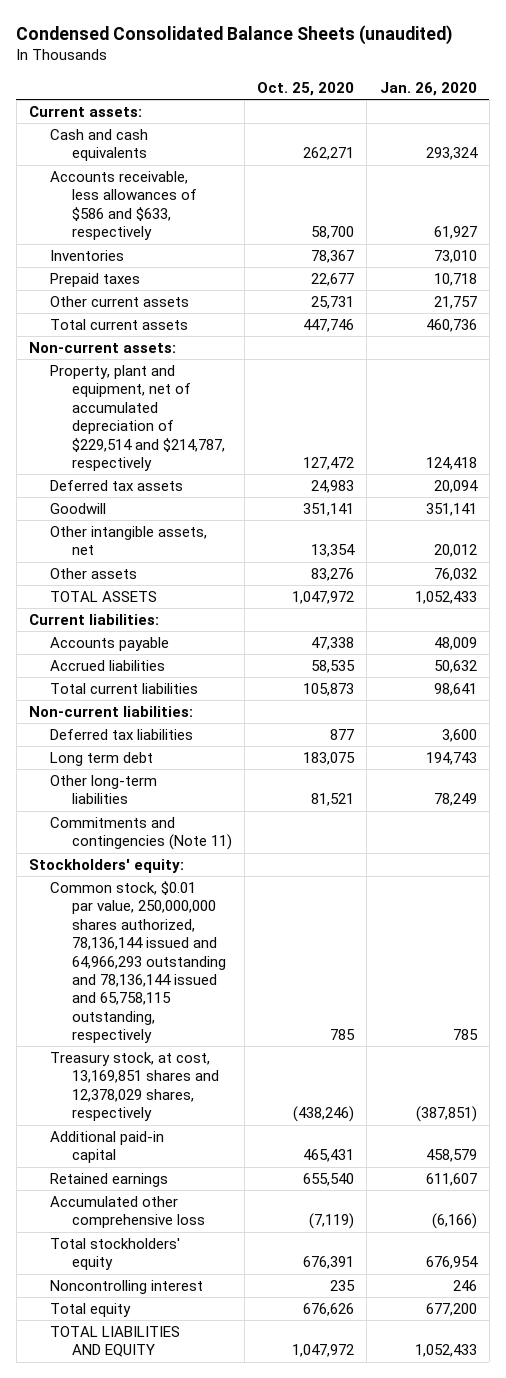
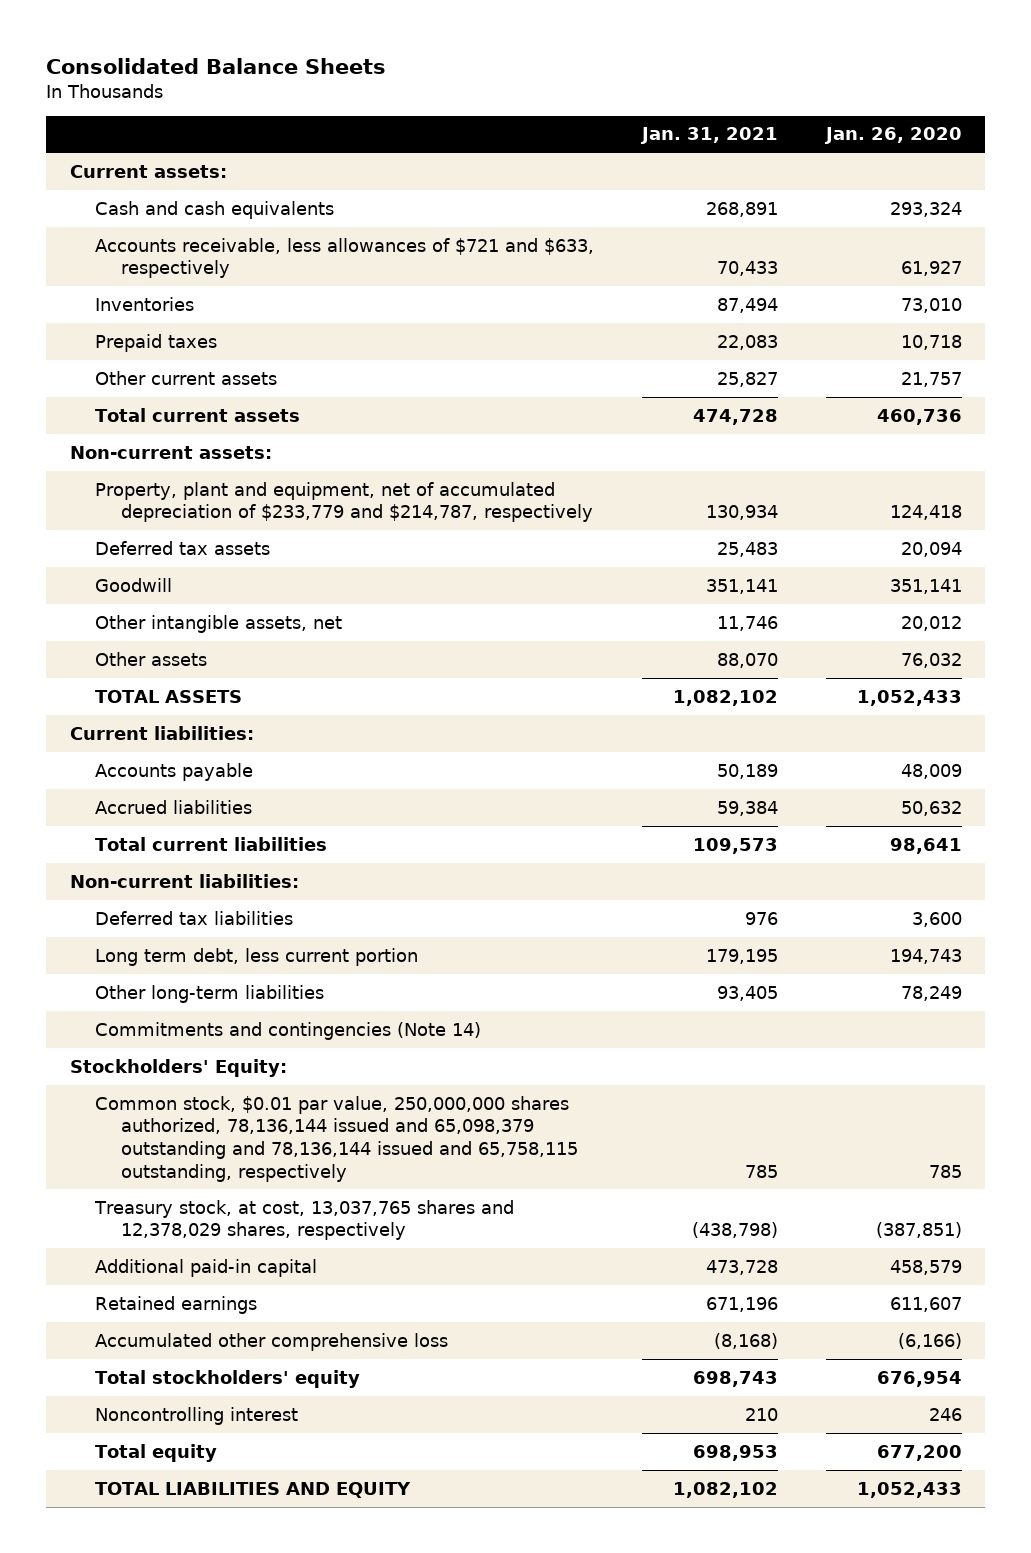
- Condensed Consolidated Balance Sheets (unaudited)
+ Consolidated Balance Sheets
- | Oct. 25, 2020 | Jan. 26, 2020
+ | Jan. 31, 2021 | Jan. 26, 2020
- Accounts receivable, less allowances of $586 and $633, respectively | 58,700 | 61,927
+ Accounts receivable, less allowances of $721 and $633, respectively | 70,433 | 61,927
- Property, plant and equipment, net of accumulated depreciation of $229,514 and $214,787, respectively | 127,472 | 124,418
+ Property, plant and equipment, net of accumulated depreciation of $233,779 and $214,787, respectively | 130,934 | 124,418
- Long term debt | 183,075 | 194,743
+ Long term debt, less current portion | 179,195 | 194,743
- Commitments and contingencies (Note 11)
- Stockholders' equity:
- Common stock, $0.01 par value, 250,000,000 shares authorized, 78,136,144 issued and 64,966,293 outstanding and 78,136,144 issued and 65,758,115 outstanding, respectively | 785 | 785
- Treasury stock, at cost, 13,169,851 shares and 12,378,029 shares, respectively | (438,246) | (387,851)
+ Commitments and contingencies (Note 14)
+ Stockholders' Equity:
+ Common stock, $0.01 par value, 250,000,000 shares authorized, 78,136,144 issued and 65,098,379 outstanding and 78,136,144 issued and 65,758,115 outstanding, respectively | 785 | 785
+ Treasury stock, at cost, 13,037,765 shares and 12,378,029 shares, respectively | (438,798) | (387,851)

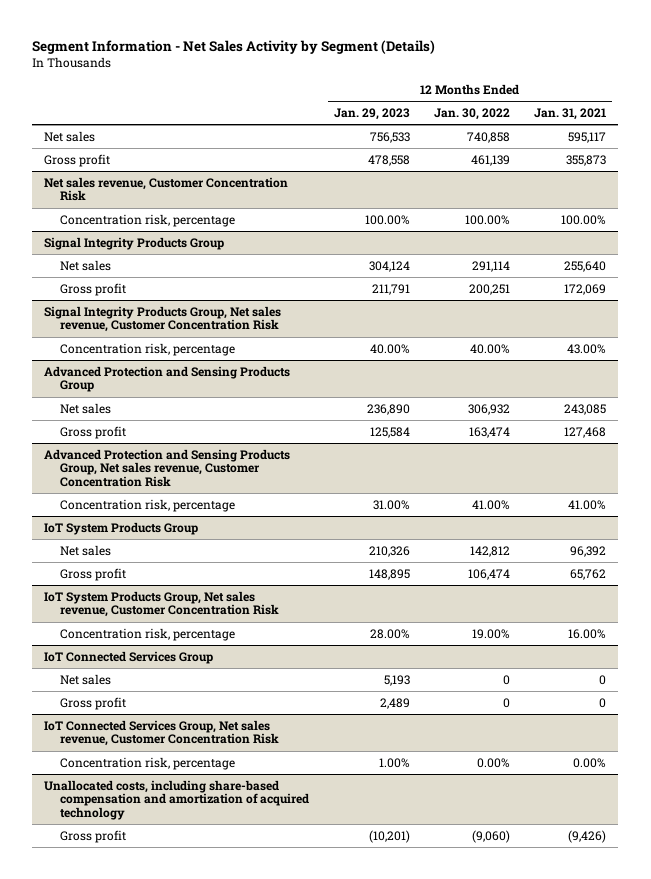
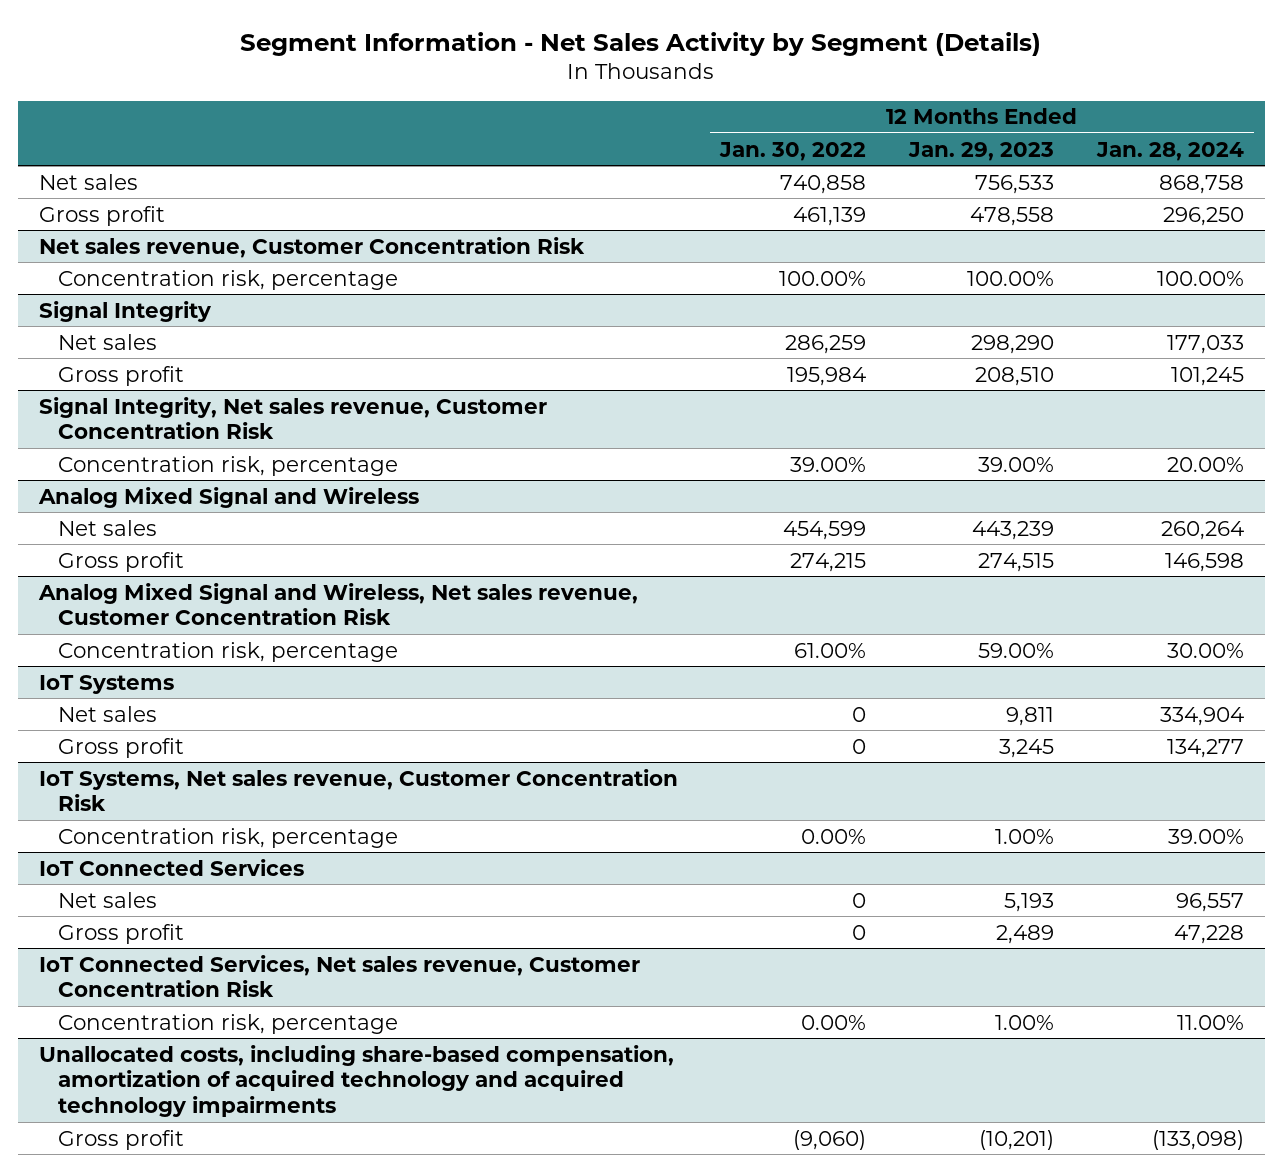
- | 12 Months Ended Jan. 29, 2023 | 12 Months Ended Jan. 30, 2022 | 12 Months Ended Jan. 31, 2021
+ | 12 Months Ended Jan. 30, 2022 | 12 Months Ended Jan. 29, 2023 | 12 Months Ended Jan. 28, 2024
- Signal Integrity Products Group
- Net sales | 304,124 | 291,114 | 255,640
- Gross profit | 211,791 | 200,251 | 172,069
- Signal Integrity Products Group, Net sales revenue, Customer Concentration Risk
- Concentration risk, percentage | 40.00% | 40.00% | 43.00%
- Advanced Protection and Sensing Products Group
- Net sales | 236,890 | 306,932 | 243,085
- Gross profit | 125,584 | 163,474 | 127,468
- Advanced Protection and Sensing Products Group, Net sales revenue, Customer Concentration Risk
- Concentration risk, percentage | 31.00% | 41.00% | 41.00%
- IoT System Products Group
- Net sales | 210,326 | 142,812 | 96,392
- Gross profit | 148,895 | 106,474 | 65,762
- IoT System Products Group, Net sales revenue, Customer Concentration Risk
- Concentration risk, percentage | 28.00% | 19.00% | 16.00%
- IoT Connected Services Group
+ Signal Integrity
+ Net sales | 286,259 | 298,290 | 177,033
+ Gross profit | 195,984 | 208,510 | 101,245
+ Signal Integrity, Net sales revenue, Customer Concentration Risk
+ Concentration risk, percentage | 39.00% | 39.00% | 20.00%
+ Analog Mixed Signal and Wireless
+ Net sales | 454,599 | 443,239 | 260,264
+ Gross profit | 274,215 | 274,515 | 146,598
+ Analog Mixed Signal and Wireless, Net sales revenue, Customer Concentration Risk
+ Concentration risk, percentage | 61.00% | 59.00% | 30.00%
+ IoT Systems
+ Net sales | 0 | 9,811 | 334,904
+ Gross profit | 0 | 3,245 | 134,277
+ IoT Systems, Net sales revenue, Customer Concentration Risk
+ Concentration risk, percentage | 0.00% | 1.00% | 39.00%
+ IoT Connected Services
- IoT Connected Services Group, Net sales revenue, Customer Concentration Risk
+ IoT Connected Services, Net sales revenue, Customer Concentration Risk
- Unallocated costs, including share-based compensation and amortization of acquired technology
+ Unallocated costs, including share-based compensation, amortization of acquired technology and acquired technology impairments

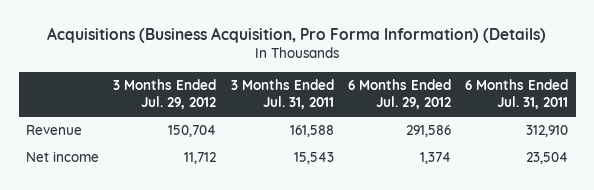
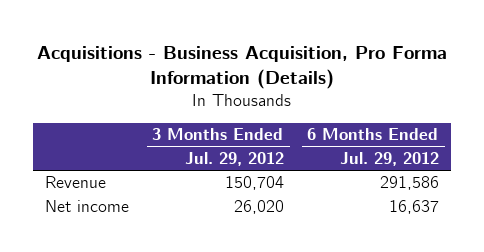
- Acquisitions (Business Acquisition, Pro Forma Information) (Details)
+ Acquisitions - Business Acquisition, Pro Forma Information (Details)
- | 3 Months Ended Jul. 29, 2012 | 3 Months Ended Jul. 31, 2011 | 6 Months Ended Jul. 29, 2012 | 6 Months Ended Jul. 31, 2011
+ | 3 Months Ended Jul. 29, 2012 | 6 Months Ended Jul. 29, 2012
- Net income | 11,712 | 15,543 | 1,374 | 23,504
+ Net income | 26,020 | 16,637

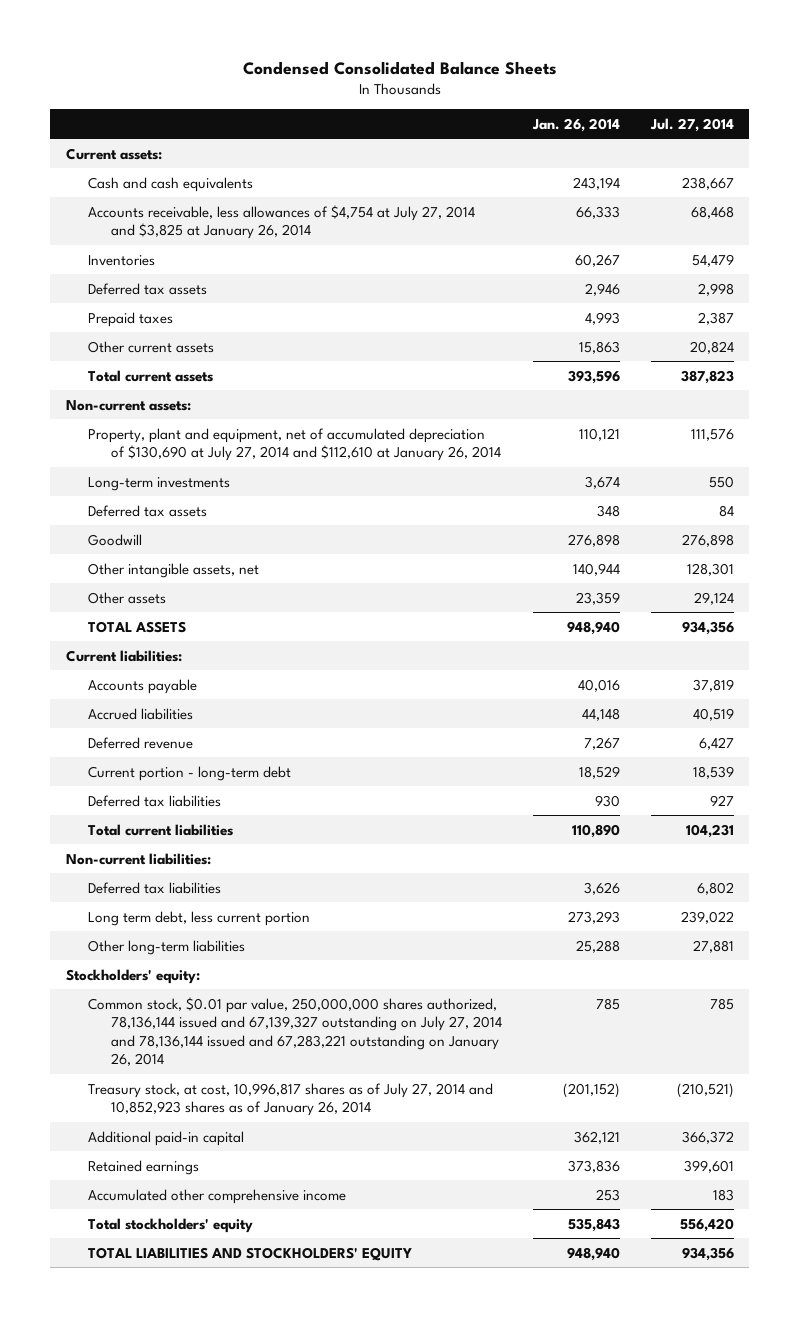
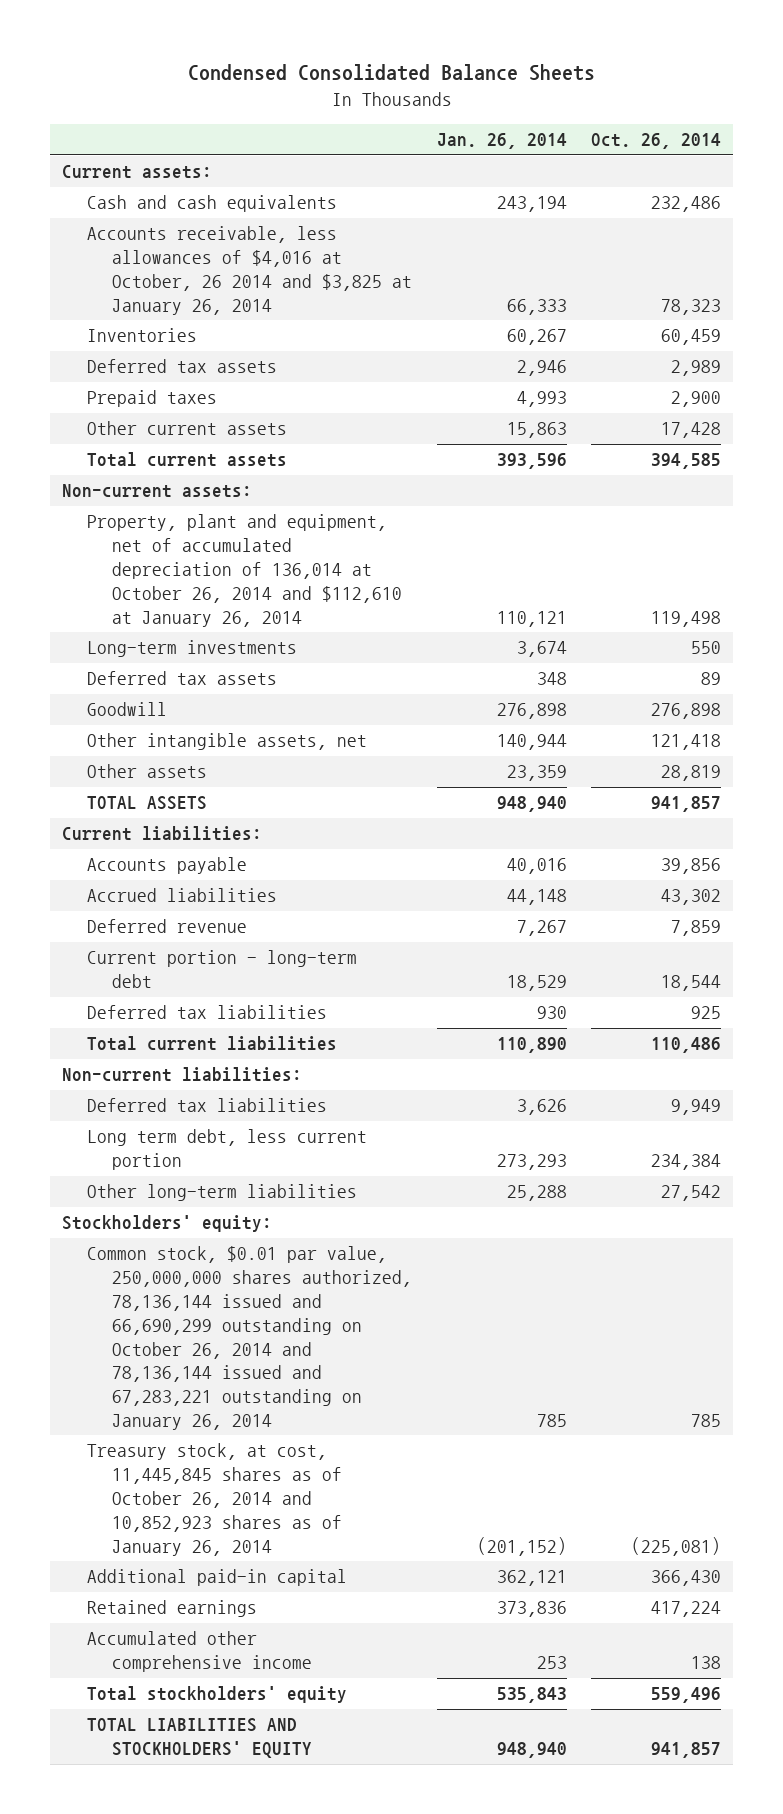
- | Jan. 26, 2014 | Jul. 27, 2014
+ | Jan. 26, 2014 | Oct. 26, 2014
- Accounts receivable, less allowances of $4,754 at July 27, 2014 and $3,825 at January 26, 2014 | 66,333 | 68,468
+ Accounts receivable, less allowances of $4,016 at October, 26 2014 and $3,825 at January 26, 2014 | 66,333 | 78,323
- Property, plant and equipment, net of accumulated depreciation of $130,690 at July 27, 2014 and $112,610 at January 26, 2014 | 110,121 | 111,576
+ Property, plant and equipment, net of accumulated depreciation of 136,014 at October 26, 2014 and $112,610 at January 26, 2014 | 110,121 | 119,498
- Common stock, $0.01 par value, 250,000,000 shares authorized, 78,136,144 issued and 67,139,327 outstanding on July 27, 2014 and 78,136,144 issued and 67,283,221 outstanding on January 26, 2014 | 785 | 785
- Treasury stock, at cost, 10,996,817 shares as of July 27, 2014 and 10,852,923 shares as of January 26, 2014 | (201,152) | (210,521)
+ Common stock, $0.01 par value, 250,000,000 shares authorized, 78,136,144 issued and 66,690,299 outstanding on October 26, 2014 and 78,136,144 issued and 67,283,221 outstanding on January 26, 2014 | 785 | 785
+ Treasury stock, at cost, 11,445,845 shares as of October 26, 2014 and 10,852,923 shares as of January 26, 2014 | (201,152) | (225,081)

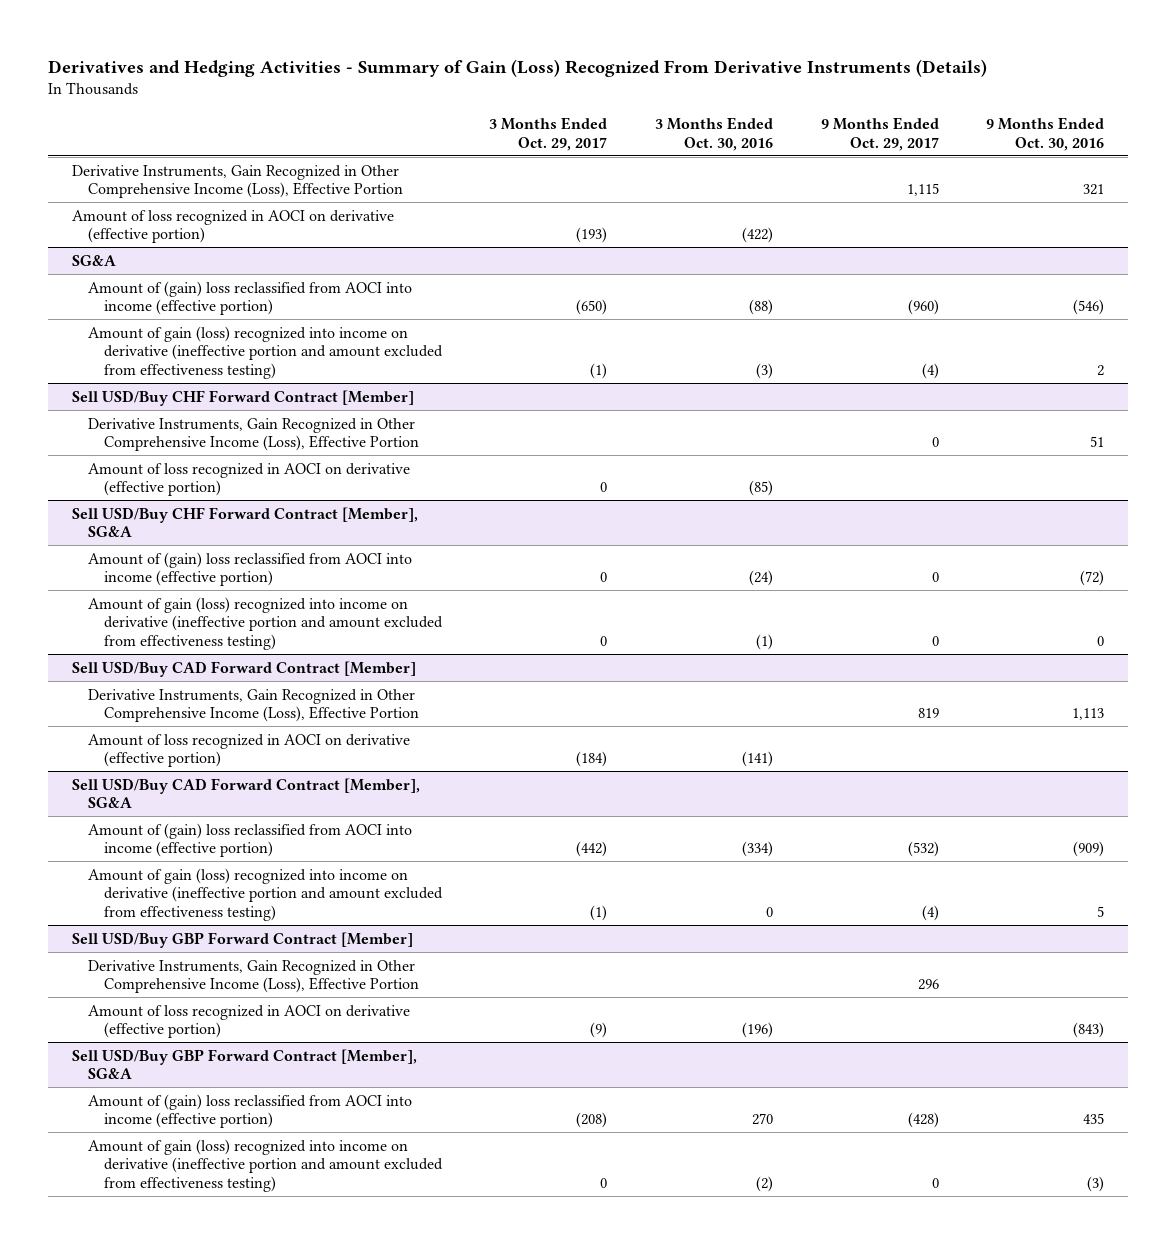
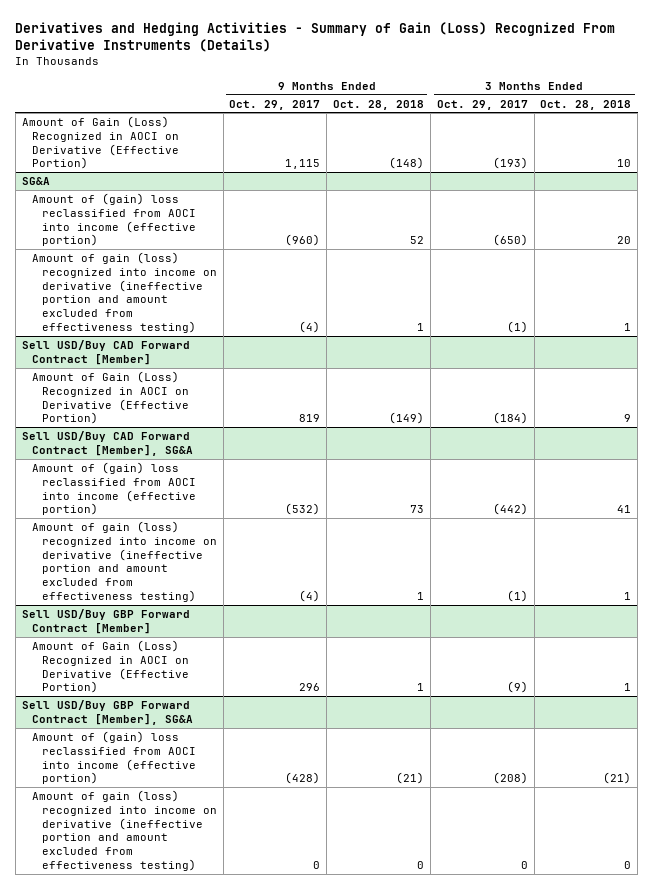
- | 3 Months Ended Oct. 29, 2017 | 3 Months Ended Oct. 30, 2016 | 9 Months Ended Oct. 29, 2017 | 9 Months Ended Oct. 30, 2016
+ | 9 Months Ended Oct. 29, 2017 | 9 Months Ended Oct. 28, 2018 | 3 Months Ended Oct. 29, 2017 | 3 Months Ended Oct. 28, 2018
- Derivative Instruments, Gain Recognized in Other Comprehensive Income (Loss), Effective Portion | | | 1,115 | 321
- Amount of loss recognized in AOCI on derivative (effective portion) | (193) | (422) | |
+ Amount of Gain (Loss) Recognized in AOCI on Derivative (Effective Portion) | 1,115 | (148) | (193) | 10
- Sell USD/Buy CHF Forward Contract [Member]
- Derivative Instruments, Gain Recognized in Other Comprehensive Income (Loss), Effective Portion | | | 0 | 51
- Amount of loss recognized in AOCI on derivative (effective portion) | 0 | (85) | |
- Sell USD/Buy CHF Forward Contract [Member], SG&A
- Amount of (gain) loss reclassified from AOCI into income (effective portion) | 0 | (24) | 0 | (72)
- Amount of gain (loss) recognized into income on derivative (ineffective portion and amount excluded from effectiveness testing) | 0 | (1) | 0 | 0
@ Sell USD/Buy CAD Forward Contract [Member]
- Derivative Instruments, Gain Recognized in Other Comprehensive Income (Loss), Effective Portion | | | 819 | 1,113
- Amount of loss recognized in AOCI on derivative (effective portion) | (184) | (141) | |
+ Amount of Gain (Loss) Recognized in AOCI on Derivative (Effective Portion) | 819 | (149) | (184) | 9
@ Sell USD/Buy GBP Forward Contract [Member]
- Derivative Instruments, Gain Recognized in Other Comprehensive Income (Loss), Effective Portion | | | 296 |
- Amount of loss recognized in AOCI on derivative (effective portion) | (9) | (196) | | (843)
+ Amount of Gain (Loss) Recognized in AOCI on Derivative (Effective Portion) | 296 | 1 | (9) | 1

